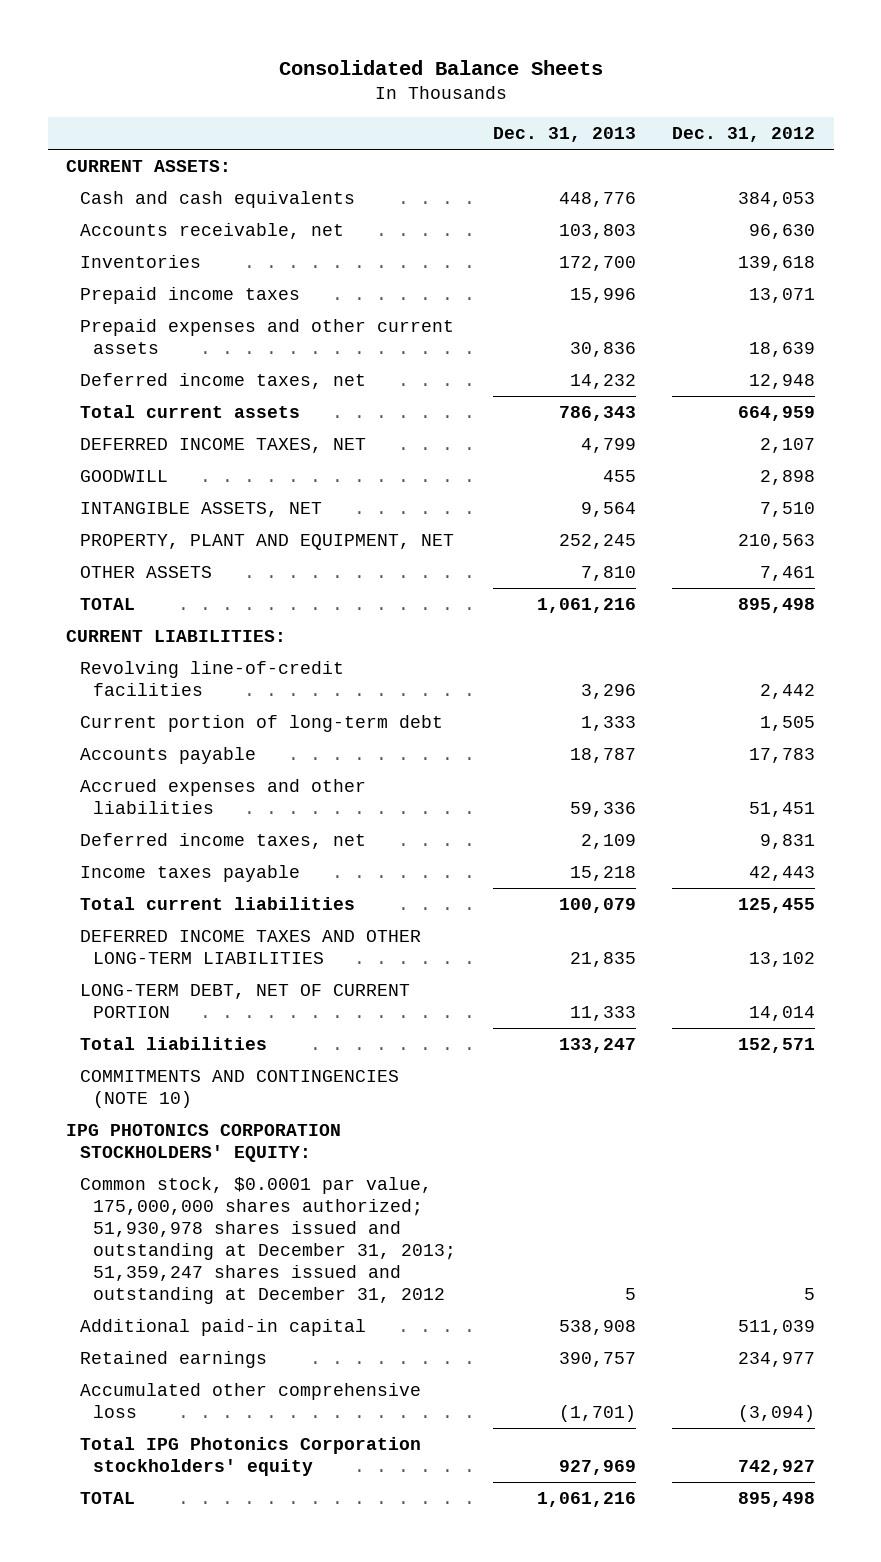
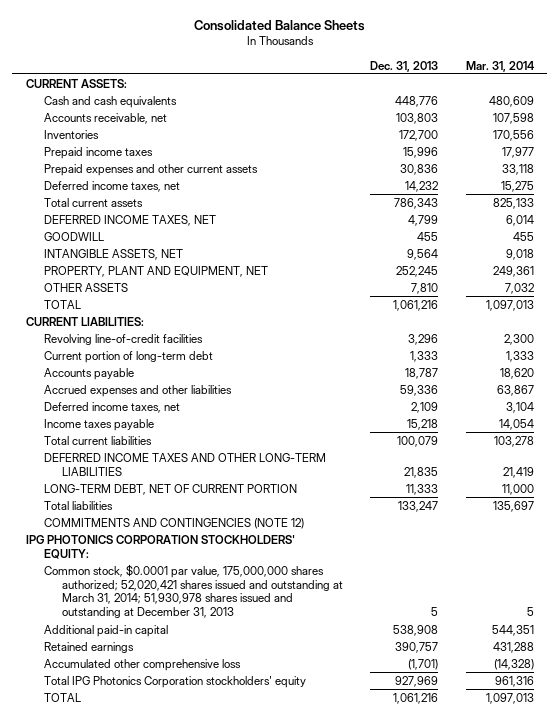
- | Dec. 31, 2013 | Dec. 31, 2012
+ | Dec. 31, 2013 | Mar. 31, 2014
- COMMITMENTS AND CONTINGENCIES (NOTE 10)
+ COMMITMENTS AND CONTINGENCIES (NOTE 12)
- Common stock, $0.0001 par value, 175,000,000 shares authorized; 51,930,978 shares issued and outstanding at December 31, 2013; 51,359,247 shares issued and outstanding at December 31, 2012 | 5 | 5
+ Common stock, $0.0001 par value, 175,000,000 shares authorized; 52,020,421 shares issued and outstanding at March 31, 2014; 51,930,978 shares issued and outstanding at December 31, 2013 | 5 | 5

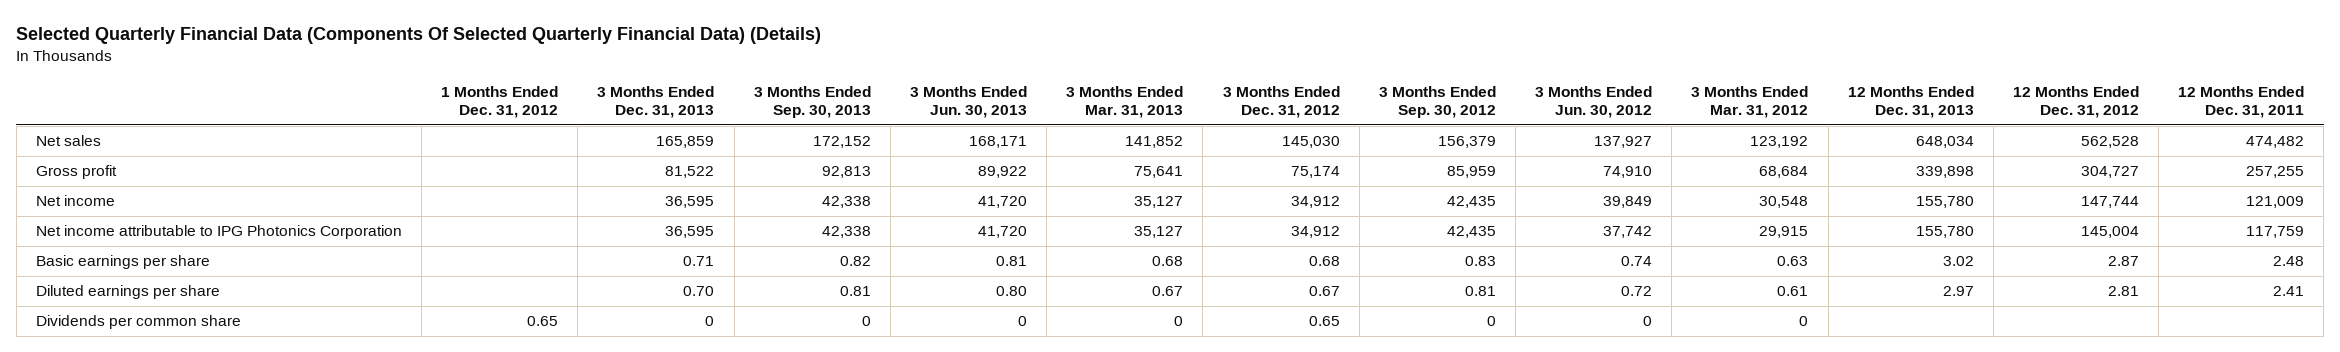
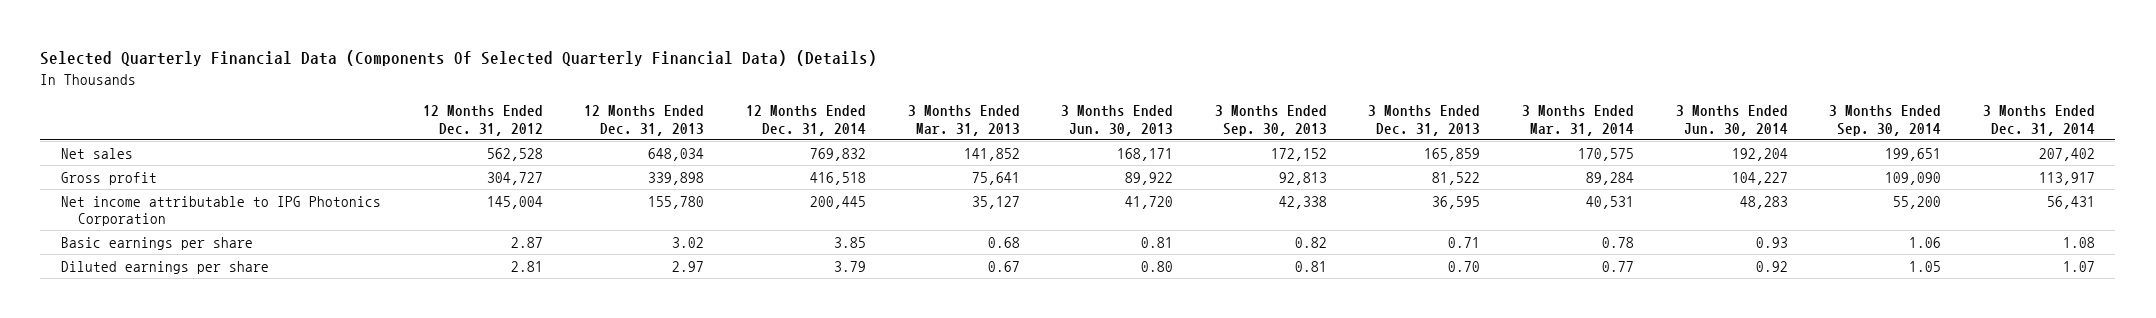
- | 1 Months Ended Dec. 31, 2012 | 3 Months Ended Dec. 31, 2013 | 3 Months Ended Sep. 30, 2013 | 3 Months Ended Jun. 30, 2013 | 3 Months Ended Mar. 31, 2013 | 3 Months Ended Dec. 31, 2012 | 3 Months Ended Sep. 30, 2012 | 3 Months Ended Jun. 30, 2012 | 3 Months Ended Mar. 31, 2012 | 12 Months Ended Dec. 31, 2013 | 12 Months Ended Dec. 31, 2012 | 12 Months Ended Dec. 31, 2011
+ | 12 Months Ended Dec. 31, 2012 | 12 Months Ended Dec. 31, 2013 | 12 Months Ended Dec. 31, 2014 | 3 Months Ended Mar. 31, 2013 | 3 Months Ended Jun. 30, 2013 | 3 Months Ended Sep. 30, 2013 | 3 Months Ended Dec. 31, 2013 | 3 Months Ended Mar. 31, 2014 | 3 Months Ended Jun. 30, 2014 | 3 Months Ended Sep. 30, 2014 | 3 Months Ended Dec. 31, 2014
- Net income | | 36,595 | 42,338 | 41,720 | 35,127 | 34,912 | 42,435 | 39,849 | 30,548 | 155,780 | 147,744 | 121,009
- Dividends per common share | 0.65 | 0 | 0 | 0 | 0 | 0.65 | 0 | 0 | 0 | | |

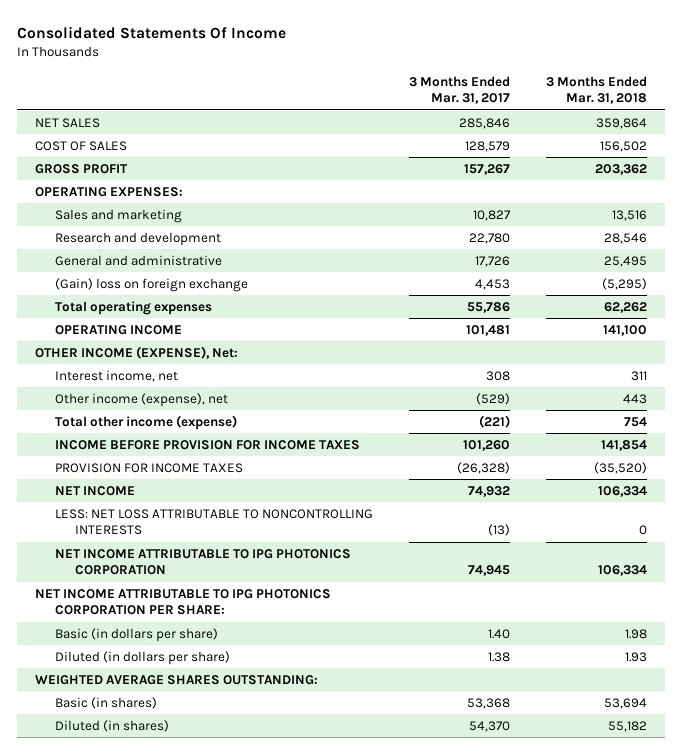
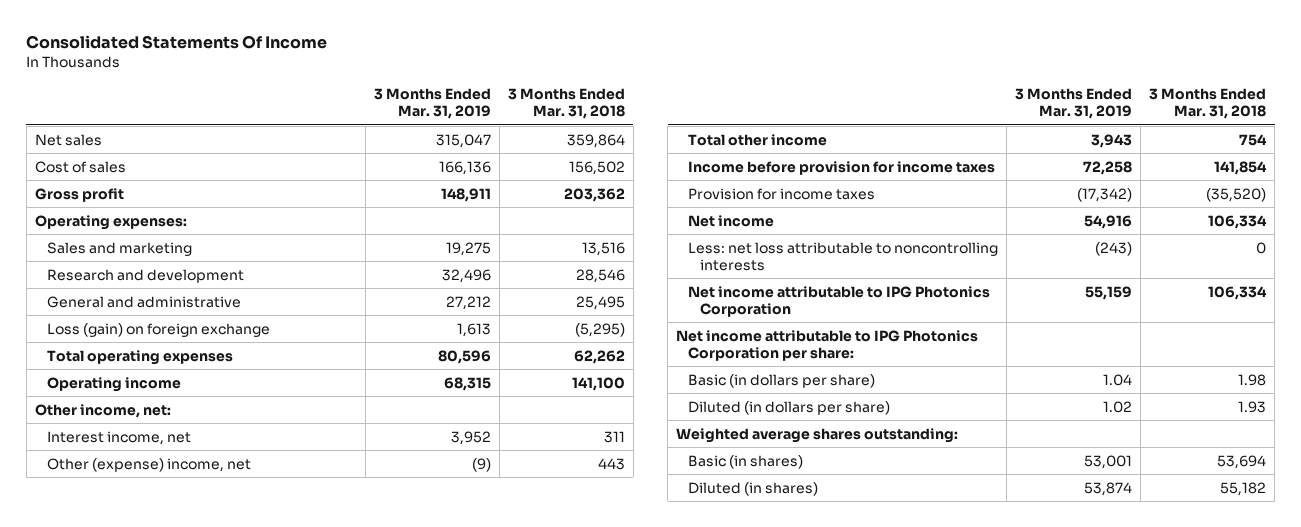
- | 3 Months Ended Mar. 31, 2017 | 3 Months Ended Mar. 31, 2018
+ | 3 Months Ended Mar. 31, 2019 | 3 Months Ended Mar. 31, 2018
- NET SALES | 285,846 | 359,864
- COST OF SALES | 128,579 | 156,502
- GROSS PROFIT | 157,267 | 203,362
- OPERATING EXPENSES:
+ Net sales | 315,047 | 359,864
+ Cost of sales | 166,136 | 156,502
+ Gross profit | 148,911 | 203,362
+ Operating expenses:
- (Gain) loss on foreign exchange | 4,453 | (5,295)
+ Loss (gain) on foreign exchange | 1,613 | (5,295)
- OPERATING INCOME | 101,481 | 141,100
- OTHER INCOME (EXPENSE), Net:
+ Operating income | 68,315 | 141,100
+ Other income, net:
- Other income (expense), net | (529) | 443
- Total other income (expense) | (221) | 754
- INCOME BEFORE PROVISION FOR INCOME TAXES | 101,260 | 141,854
- PROVISION FOR INCOME TAXES | (26,328) | (35,520)
- NET INCOME | 74,932 | 106,334
- LESS: NET LOSS ATTRIBUTABLE TO NONCONTROLLING INTERESTS | (13) | 0
- NET INCOME ATTRIBUTABLE TO IPG PHOTONICS CORPORATION | 74,945 | 106,334
- NET INCOME ATTRIBUTABLE TO IPG PHOTONICS CORPORATION PER SHARE:
+ Other (expense) income, net | (9) | 443
+ Total other income | 3,943 | 754
+ Income before provision for income taxes | 72,258 | 141,854
+ Provision for income taxes | (17,342) | (35,520)
+ Net income | 54,916 | 106,334
+ Less: net loss attributable to noncontrolling interests | (243) | 0
+ Net income attributable to IPG Photonics Corporation | 55,159 | 106,334
+ Net income attributable to IPG Photonics Corporation per share:
- WEIGHTED AVERAGE SHARES OUTSTANDING:
+ Weighted average shares outstanding:

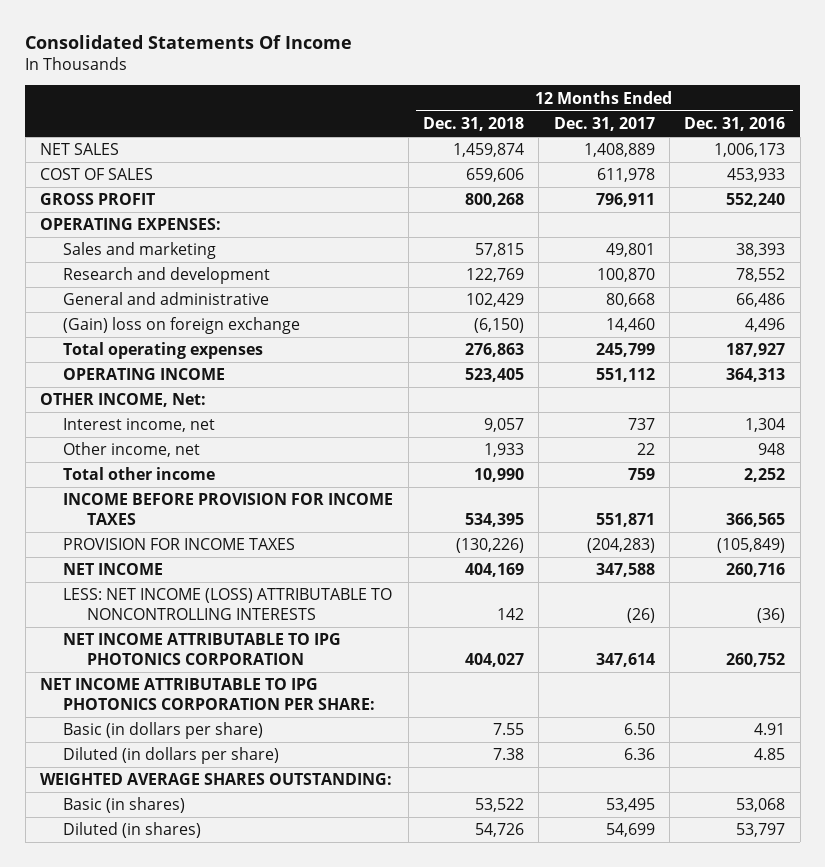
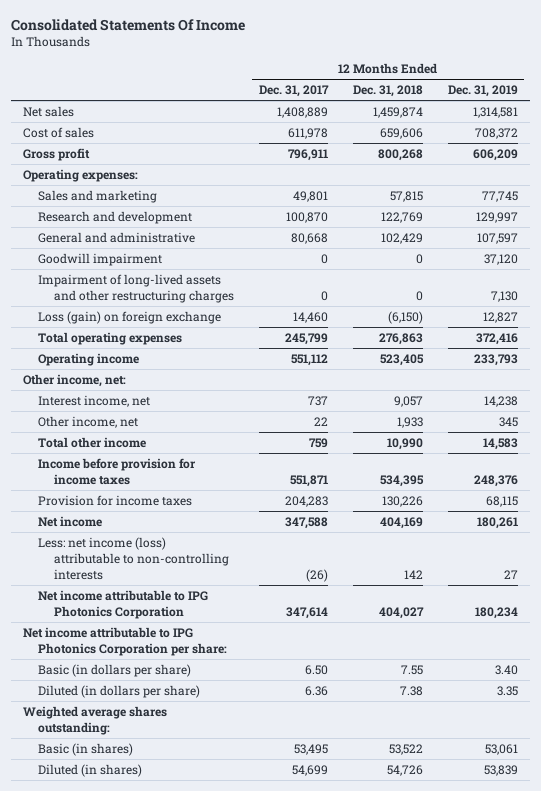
- | 12 Months Ended Dec. 31, 2018 | 12 Months Ended Dec. 31, 2017 | 12 Months Ended Dec. 31, 2016
+ | 12 Months Ended Dec. 31, 2017 | 12 Months Ended Dec. 31, 2018 | 12 Months Ended Dec. 31, 2019
- NET SALES | 1,459,874 | 1,408,889 | 1,006,173
- COST OF SALES | 659,606 | 611,978 | 453,933
- GROSS PROFIT | 800,268 | 796,911 | 552,240
- OPERATING EXPENSES:
+ Net sales | 1,408,889 | 1,459,874 | 1,314,581
+ Cost of sales | 611,978 | 659,606 | 708,372
+ Gross profit | 796,911 | 800,268 | 606,209
+ Operating expenses:
- (Gain) loss on foreign exchange | (6,150) | 14,460 | 4,496
+ Goodwill impairment | 0 | 0 | 37,120
+ Impairment of long-lived assets and other restructuring charges | 0 | 0 | 7,130
+ Loss (gain) on foreign exchange | 14,460 | (6,150) | 12,827
- OPERATING INCOME | 523,405 | 551,112 | 364,313
- OTHER INCOME, Net:
+ Operating income | 551,112 | 523,405 | 233,793
+ Other income, net:
- INCOME BEFORE PROVISION FOR INCOME TAXES | 534,395 | 551,871 | 366,565
- PROVISION FOR INCOME TAXES | (130,226) | (204,283) | (105,849)
- NET INCOME | 404,169 | 347,588 | 260,716
- LESS: NET INCOME (LOSS) ATTRIBUTABLE TO NONCONTROLLING INTERESTS | 142 | (26) | (36)
- NET INCOME ATTRIBUTABLE TO IPG PHOTONICS CORPORATION | 404,027 | 347,614 | 260,752
- NET INCOME ATTRIBUTABLE TO IPG PHOTONICS CORPORATION PER SHARE:
+ Income before provision for income taxes | 551,871 | 534,395 | 248,376
+ Provision for income taxes | 204,283 | 130,226 | 68,115
+ Net income | 347,588 | 404,169 | 180,261
+ Less: net income (loss) attributable to non-controlling interests | (26) | 142 | 27
+ Net income attributable to IPG Photonics Corporation | 347,614 | 404,027 | 180,234
+ Net income attributable to IPG Photonics Corporation per share:
- WEIGHTED AVERAGE SHARES OUTSTANDING:
+ Weighted average shares outstanding:

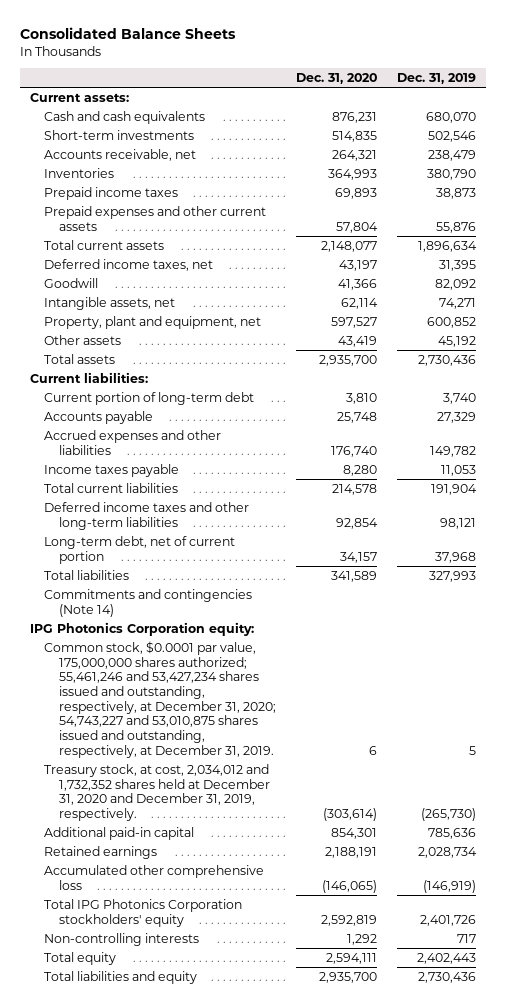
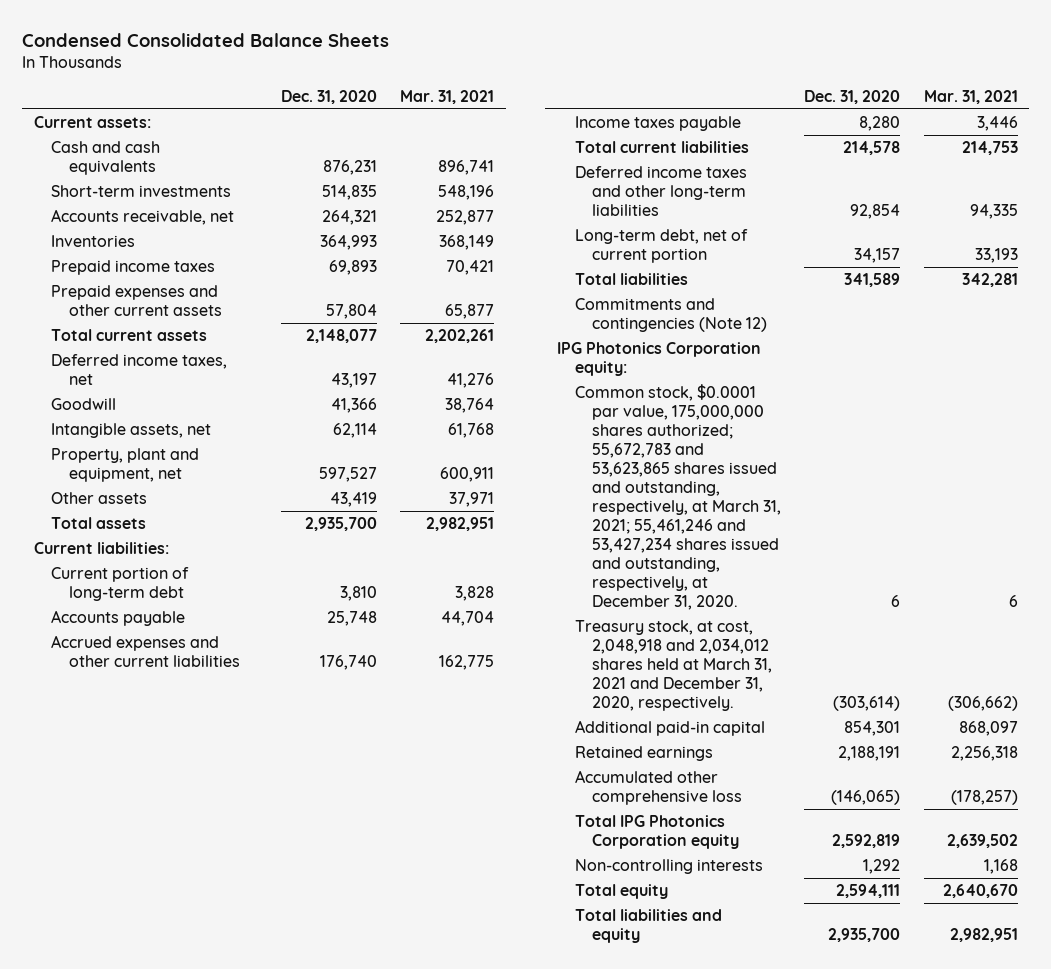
- Consolidated Balance Sheets
+ Condensed Consolidated Balance Sheets
- | Dec. 31, 2020 | Dec. 31, 2019
+ | Dec. 31, 2020 | Mar. 31, 2021
- Accrued expenses and other liabilities | 176,740 | 149,782
+ Accrued expenses and other current liabilities | 176,740 | 162,775
- Commitments and contingencies (Note 14)
+ Commitments and contingencies (Note 12)
- Common stock, $0.0001 par value, 175,000,000 shares authorized; 55,461,246 and 53,427,234 shares issued and outstanding, respectively, at December 31, 2020; 54,743,227 and 53,010,875 shares issued and outstanding, respectively, at December 31, 2019. | 6 | 5
- Treasury stock, at cost, 2,034,012 and 1,732,352 shares held at December 31, 2020 and December 31, 2019, respectively. | (303,614) | (265,730)
+ Common stock, $0.0001 par value, 175,000,000 shares authorized; 55,672,783 and 53,623,865 shares issued and outstanding, respectively, at March 31, 2021; 55,461,246 and 53,427,234 shares issued and outstanding, respectively, at December 31, 2020. | 6 | 6
+ Treasury stock, at cost, 2,048,918 and 2,034,012 shares held at March 31, 2021 and December 31, 2020, respectively. | (303,614) | (306,662)
- Total IPG Photonics Corporation stockholders' equity | 2,592,819 | 2,401,726
+ Total IPG Photonics Corporation equity | 2,592,819 | 2,639,502

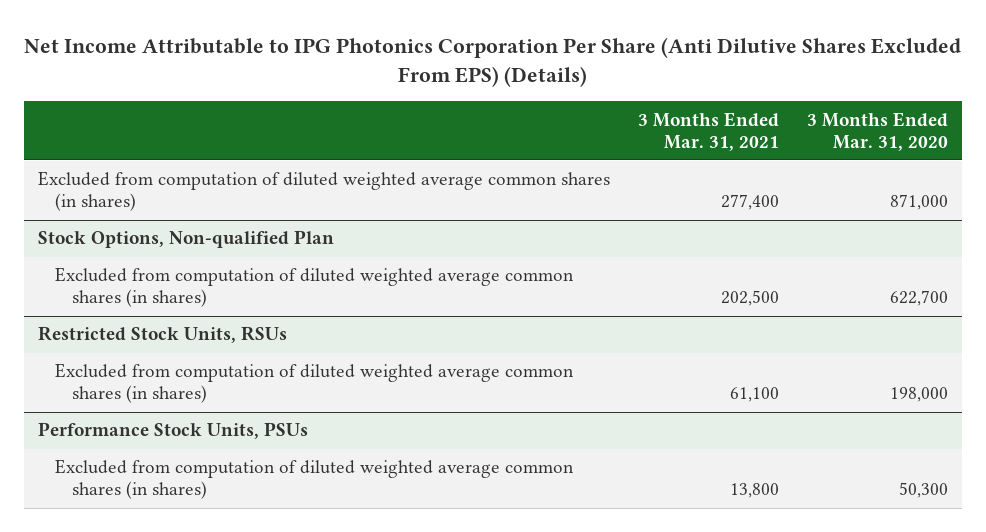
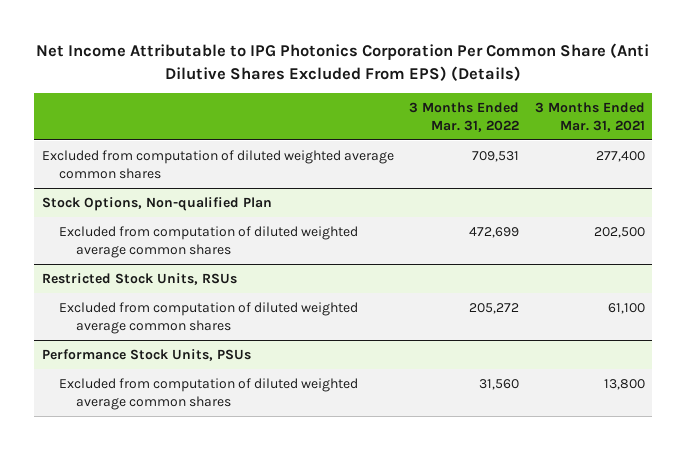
- Net Income Attributable to IPG Photonics Corporation Per Share (Anti Dilutive Shares Excluded From EPS) (Details)
+ Net Income Attributable to IPG Photonics Corporation Per Common Share (Anti Dilutive Shares Excluded From EPS) (Details)
- | 3 Months Ended Mar. 31, 2021 | 3 Months Ended Mar. 31, 2020
+ | 3 Months Ended Mar. 31, 2022 | 3 Months Ended Mar. 31, 2021
- Excluded from computation of diluted weighted average common shares (in shares) | 277,400 | 871,000
+ Excluded from computation of diluted weighted average common shares | 709,531 | 277,400
@ Stock Options, Non-qualified Plan
- Excluded from computation of diluted weighted average common shares (in shares) | 202,500 | 622,700
+ Excluded from computation of diluted weighted average common shares | 472,699 | 202,500
@ Restricted Stock Units, RSUs
- Excluded from computation of diluted weighted average common shares (in shares) | 61,100 | 198,000
+ Excluded from computation of diluted weighted average common shares | 205,272 | 61,100
@ Performance Stock Units, PSUs
- Excluded from computation of diluted weighted average common shares (in shares) | 13,800 | 50,300
+ Excluded from computation of diluted weighted average common shares | 31,560 | 13,800

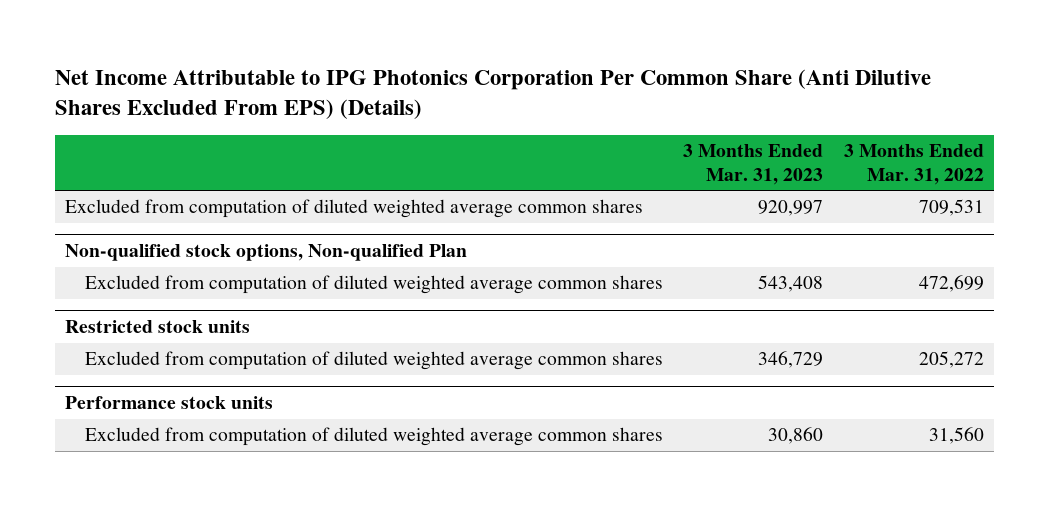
- | 3 Months Ended Mar. 31, 2022 | 3 Months Ended Mar. 31, 2021
+ | 3 Months Ended Mar. 31, 2023 | 3 Months Ended Mar. 31, 2022
- Stock Options, Non-qualified Plan
+ Non-qualified stock options, Non-qualified Plan
- Restricted Stock Units, RSUs
+ Restricted stock units
- Performance Stock Units, PSUs
+ Performance stock units

